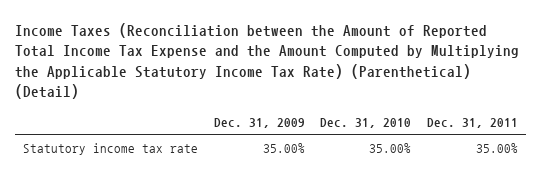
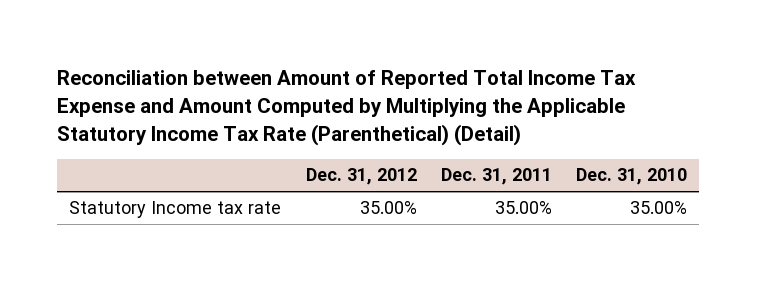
- Income Taxes (Reconciliation between the Amount of Reported Total Income Tax Expense and the Amount Computed by Multiplying the Applicable Statutory Income Tax Rate) (Parenthetical) (Detail)
+ Reconciliation between Amount of Reported Total Income Tax Expense and Amount Computed by Multiplying the Applicable Statutory Income Tax Rate (Parenthetical) (Detail)
- | Dec. 31, 2009 | Dec. 31, 2010 | Dec. 31, 2011
+ | Dec. 31, 2012 | Dec. 31, 2011 | Dec. 31, 2010
- Statutory income tax rate | 35.00% | 35.00% | 35.00%
+ Statutory Income tax rate | 35.00% | 35.00% | 35.00%

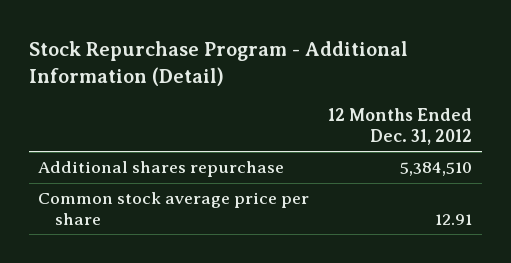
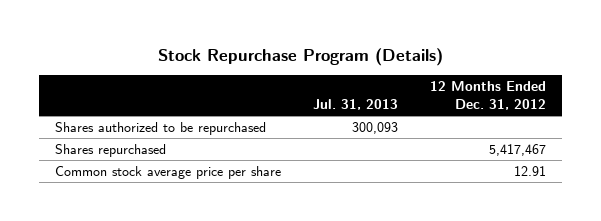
- Stock Repurchase Program - Additional Information (Detail)
+ Stock Repurchase Program (Details)
- | 12 Months Ended Dec. 31, 2012
+ | Jul. 31, 2013 | 12 Months Ended Dec. 31, 2012
- Additional shares repurchase | 5,384,510
+ Shares authorized to be repurchased | 300,093 |
+ Shares repurchased | | 5,417,467

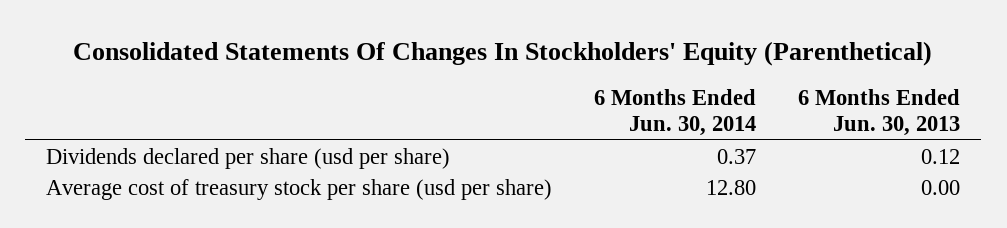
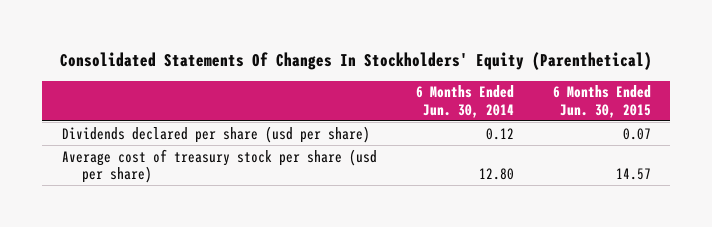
- | 6 Months Ended Jun. 30, 2014 | 6 Months Ended Jun. 30, 2013
+ | 6 Months Ended Jun. 30, 2014 | 6 Months Ended Jun. 30, 2015
- Dividends declared per share (usd per share) | 0.37 | 0.12
+ Dividends declared per share (usd per share) | 0.12 | 0.07

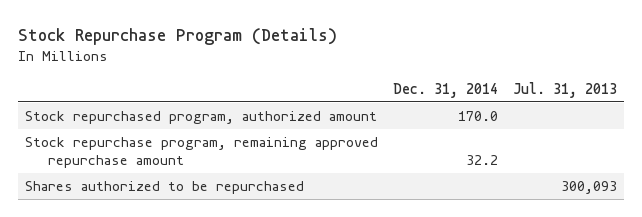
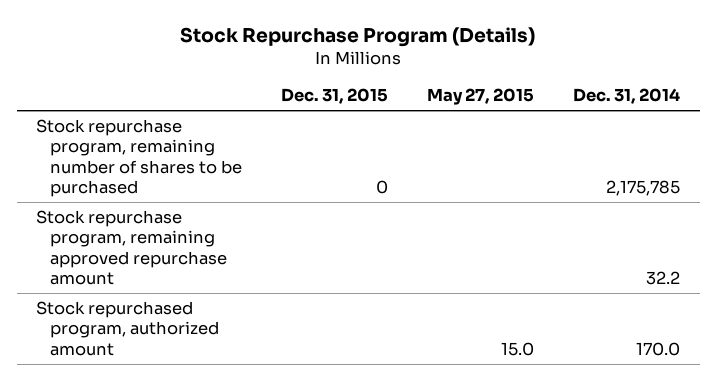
- | Dec. 31, 2014 | Jul. 31, 2013
+ | Dec. 31, 2015 | May 27, 2015 | Dec. 31, 2014
+ Stock repurchase program, remaining number of shares to be purchased | 0 | | 2,175,785
- Shares authorized to be repurchased | | 300,093
moved down: Stock repurchased program, authorized amount | | 15.0 | 170.0

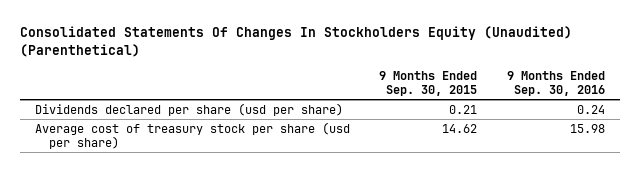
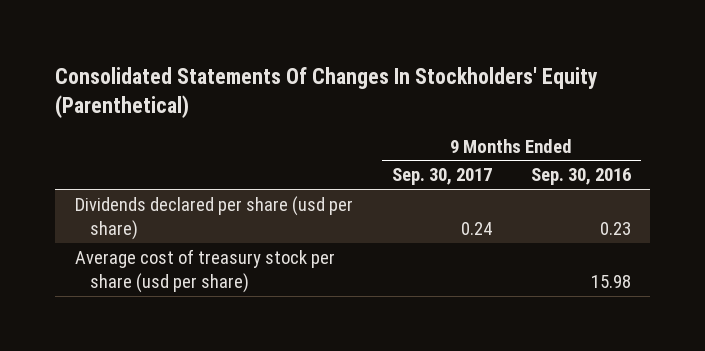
- Consolidated Statements Of Changes In Stockholders Equity (Unaudited) (Parenthetical)
+ Consolidated Statements Of Changes In Stockholders' Equity (Parenthetical)
- | 9 Months Ended Sep. 30, 2015 | 9 Months Ended Sep. 30, 2016
+ | 9 Months Ended Sep. 30, 2017 | 9 Months Ended Sep. 30, 2016
- Dividends declared per share (usd per share) | 0.21 | 0.24
+ Dividends declared per share (usd per share) | 0.24 | 0.23

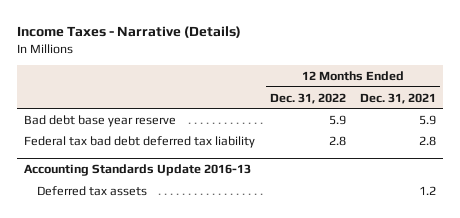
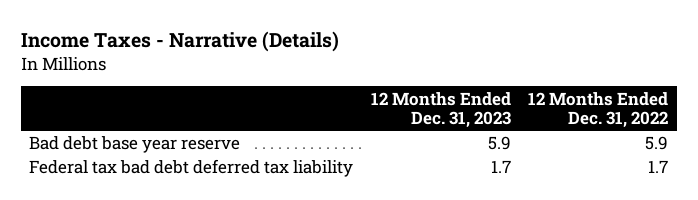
- | 12 Months Ended Dec. 31, 2022 | 12 Months Ended Dec. 31, 2021
+ | 12 Months Ended Dec. 31, 2023 | 12 Months Ended Dec. 31, 2022
- Federal tax bad debt deferred tax liability | 2.8 | 2.8
- Accounting Standards Update 2016-13
- Deferred tax assets | | 1.2
+ Federal tax bad debt deferred tax liability | 1.7 | 1.7

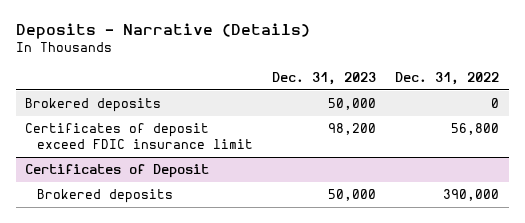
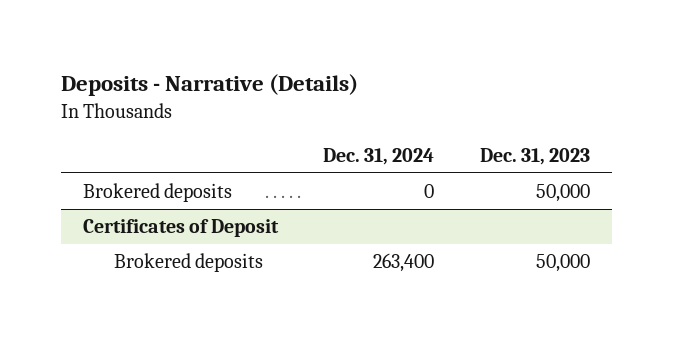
- | Dec. 31, 2023 | Dec. 31, 2022
+ | Dec. 31, 2024 | Dec. 31, 2023
- Certificates of deposit exceed FDIC insurance limit | 98,200 | 56,800

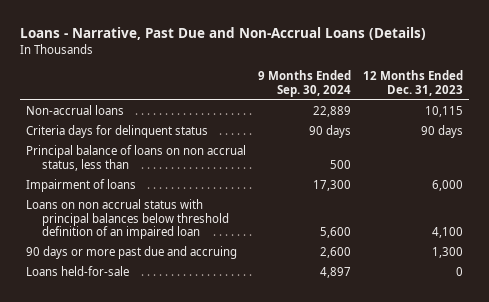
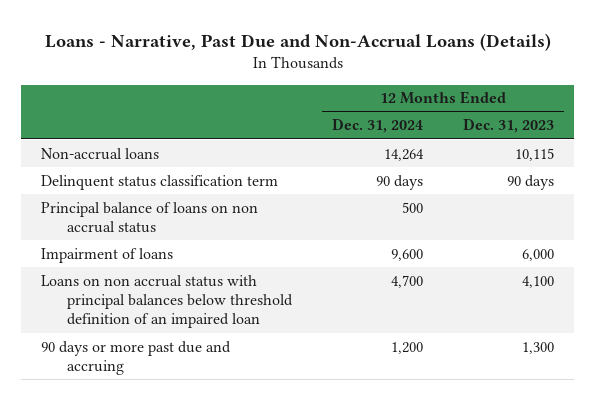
- | 9 Months Ended Sep. 30, 2024 | 12 Months Ended Dec. 31, 2023
+ | 12 Months Ended Dec. 31, 2024 | 12 Months Ended Dec. 31, 2023
- Criteria days for delinquent status | 90 days | 90 days
- Principal balance of loans on non accrual status, less than | 500 |
+ Delinquent status classification term | 90 days | 90 days
+ Principal balance of loans on non accrual status | 500 |
- Loans held-for-sale | 4,897 | 0

